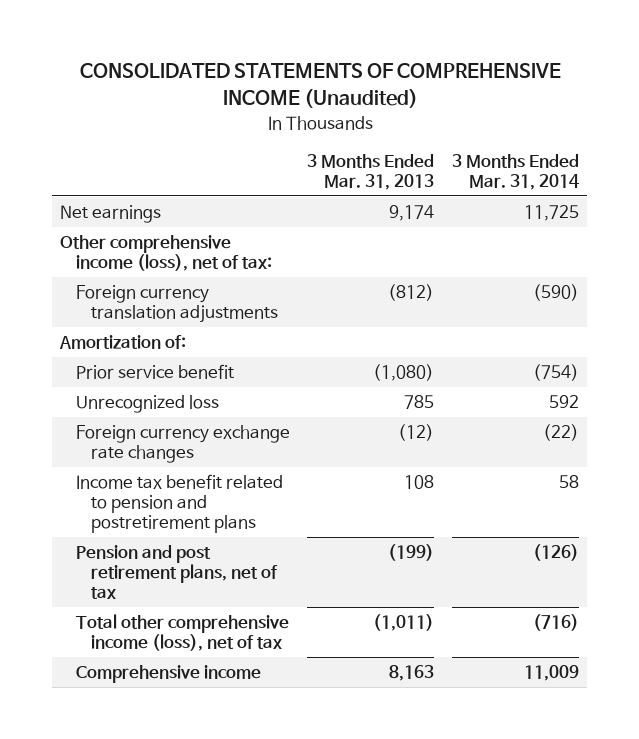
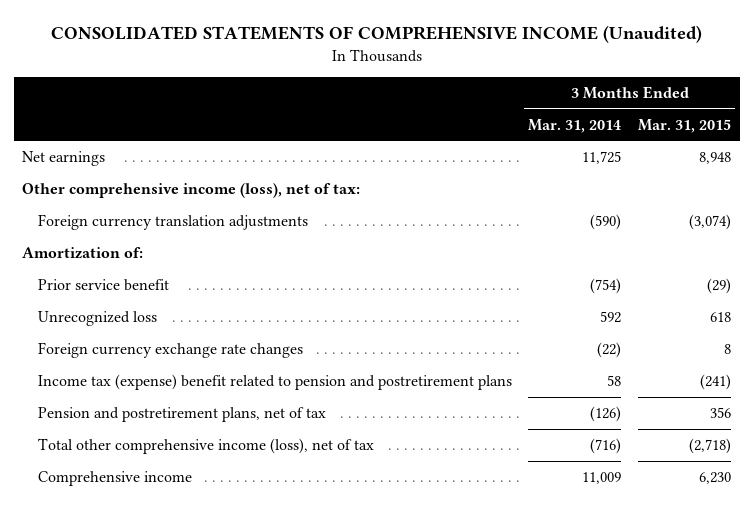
- | 3 Months Ended Mar. 31, 2013 | 3 Months Ended Mar. 31, 2014
+ | 3 Months Ended Mar. 31, 2014 | 3 Months Ended Mar. 31, 2015
- Income tax benefit related to pension and postretirement plans | 108 | 58
- Pension and post retirement plans, net of tax | (199) | (126)
+ Income tax (expense) benefit related to pension and postretirement plans | 58 | (241)
+ Pension and postretirement plans, net of tax | (126) | 356

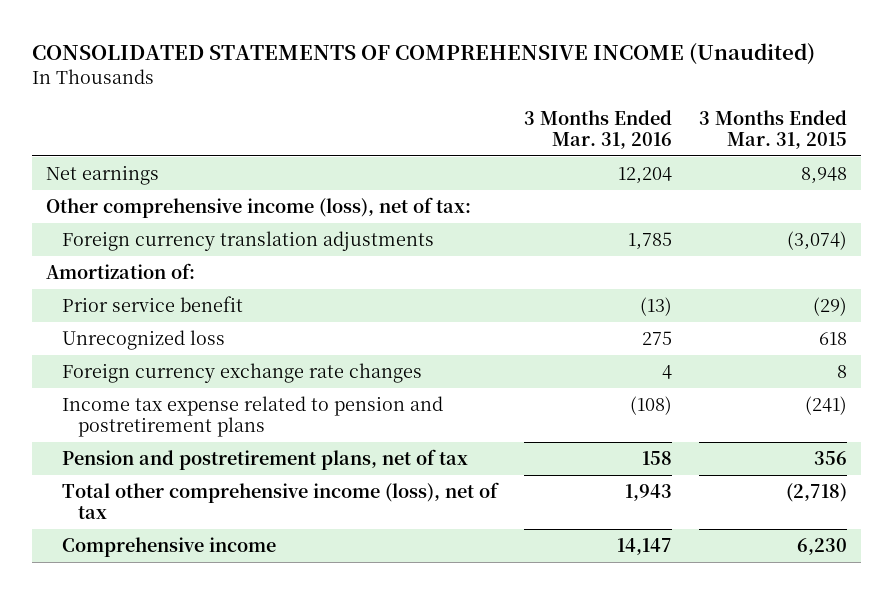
- | 3 Months Ended Mar. 31, 2014 | 3 Months Ended Mar. 31, 2015
+ | 3 Months Ended Mar. 31, 2016 | 3 Months Ended Mar. 31, 2015
- Income tax (expense) benefit related to pension and postretirement plans | 58 | (241)
+ Income tax expense related to pension and postretirement plans | (108) | (241)

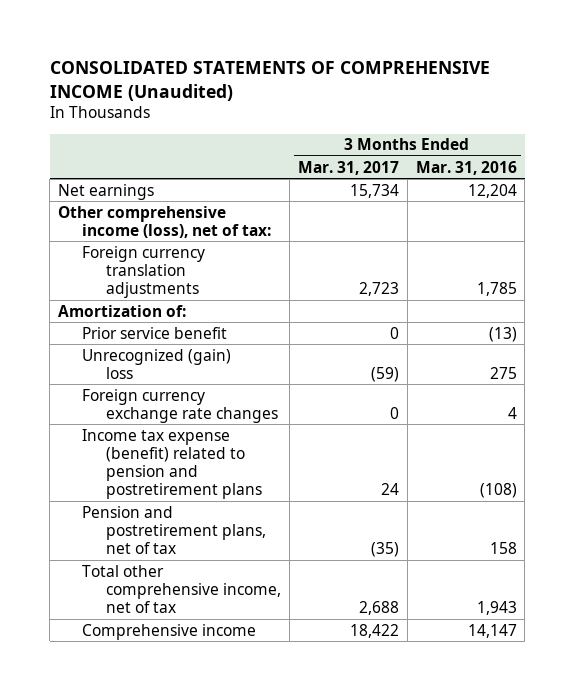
- | 3 Months Ended Mar. 31, 2016 | 3 Months Ended Mar. 31, 2015
+ | 3 Months Ended Mar. 31, 2017 | 3 Months Ended Mar. 31, 2016
- Unrecognized loss | 275 | 618
+ Unrecognized (gain) loss | (59) | 275
- Income tax expense related to pension and postretirement plans | (108) | (241)
+ Income tax expense (benefit) related to pension and postretirement plans | 24 | (108)
- Total other comprehensive income (loss), net of tax | 1,943 | (2,718)
+ Total other comprehensive income, net of tax | 2,688 | 1,943

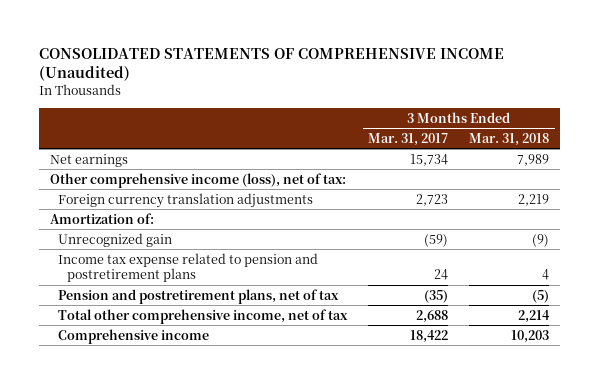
- | 3 Months Ended Mar. 31, 2017 | 3 Months Ended Mar. 31, 2016
+ | 3 Months Ended Mar. 31, 2017 | 3 Months Ended Mar. 31, 2018
- Prior service benefit | 0 | (13)
- Unrecognized (gain) loss | (59) | 275
- Foreign currency exchange rate changes | 0 | 4
- Income tax expense (benefit) related to pension and postretirement plans | 24 | (108)
+ Unrecognized gain | (59) | (9)
+ Income tax expense related to pension and postretirement plans | 24 | 4

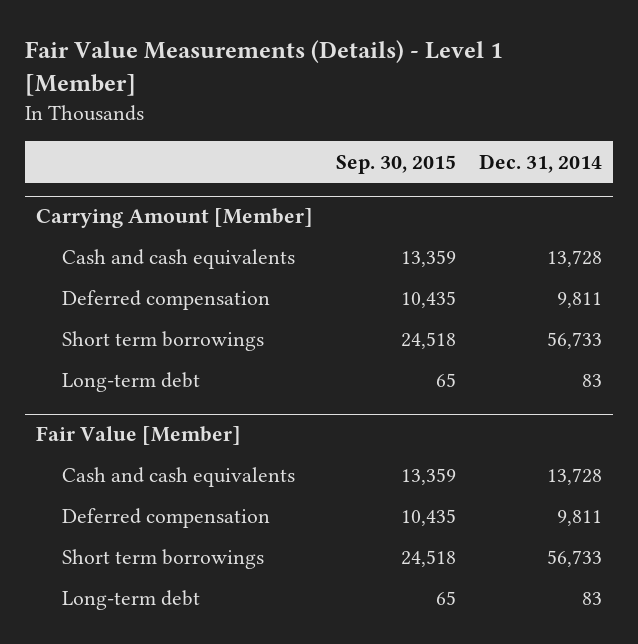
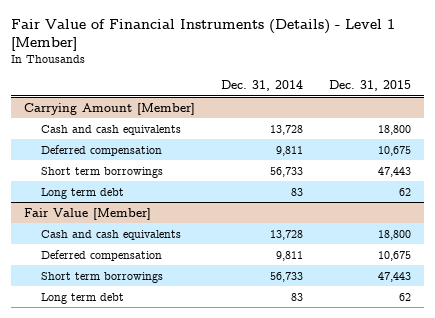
- Fair Value Measurements (Details) - Level 1 [Member]
+ Fair Value of Financial Instruments (Details) - Level 1 [Member]
- | Sep. 30, 2015 | Dec. 31, 2014
+ | Dec. 31, 2014 | Dec. 31, 2015
@ Carrying Amount [Member]
- Long-term debt | 65 | 83
+ Long term debt | 83 | 62
@ Fair Value [Member]
- Long-term debt | 65 | 83
+ Long term debt | 83 | 62

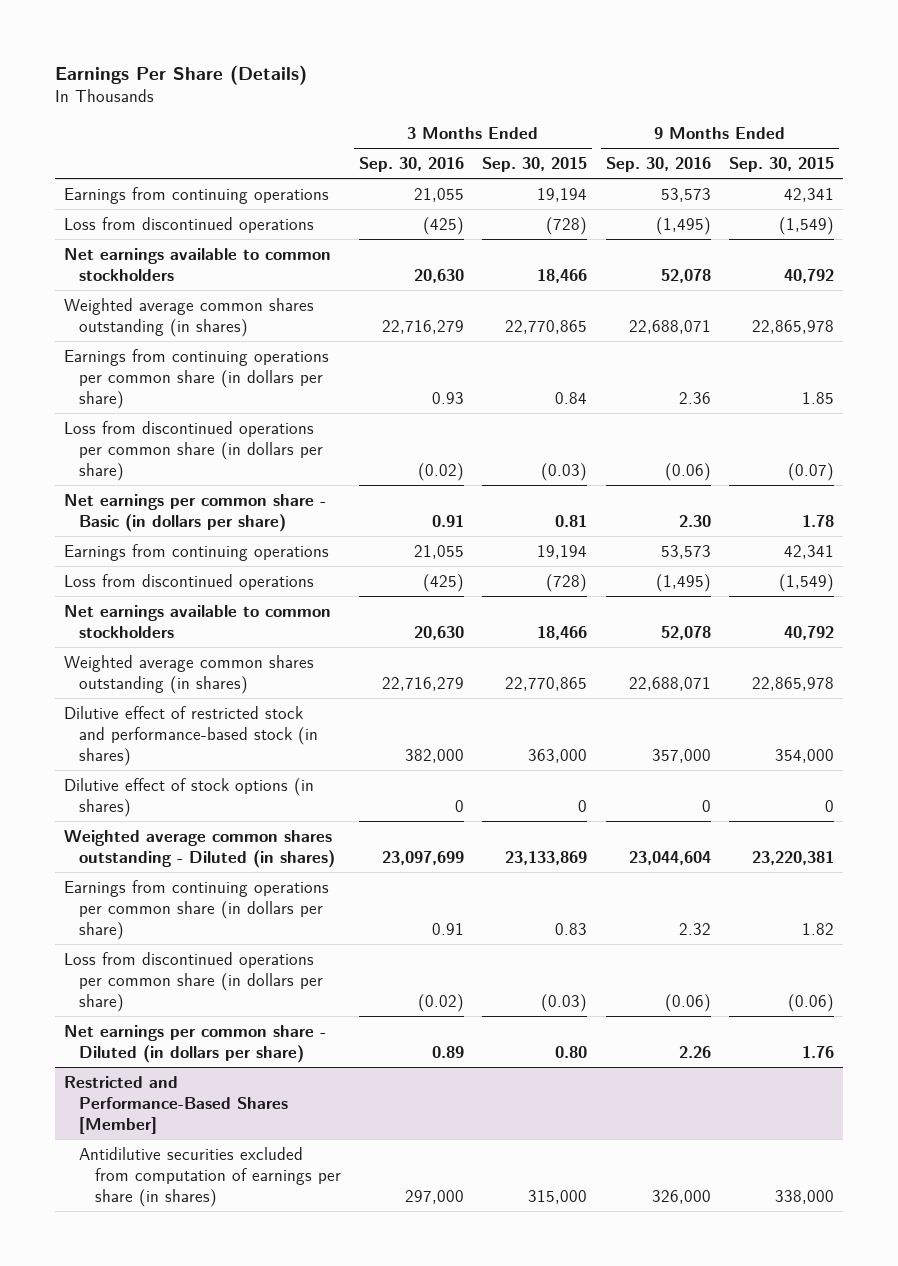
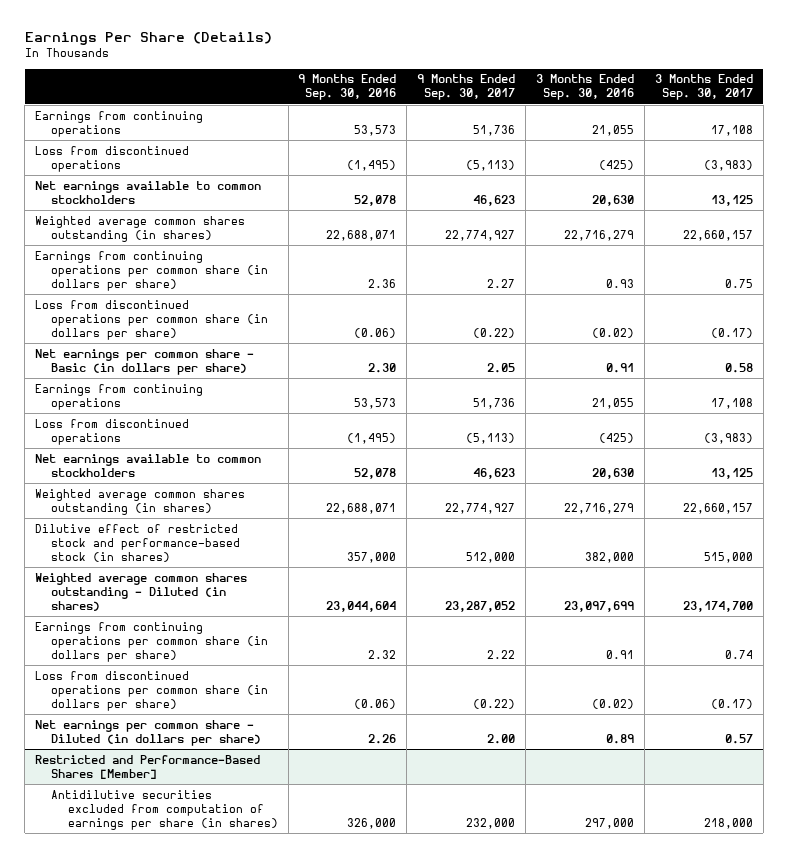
- | 3 Months Ended Sep. 30, 2016 | 3 Months Ended Sep. 30, 2015 | 9 Months Ended Sep. 30, 2016 | 9 Months Ended Sep. 30, 2015
+ | 9 Months Ended Sep. 30, 2016 | 9 Months Ended Sep. 30, 2017 | 3 Months Ended Sep. 30, 2016 | 3 Months Ended Sep. 30, 2017
- Dilutive effect of stock options (in shares) | 0 | 0 | 0 | 0

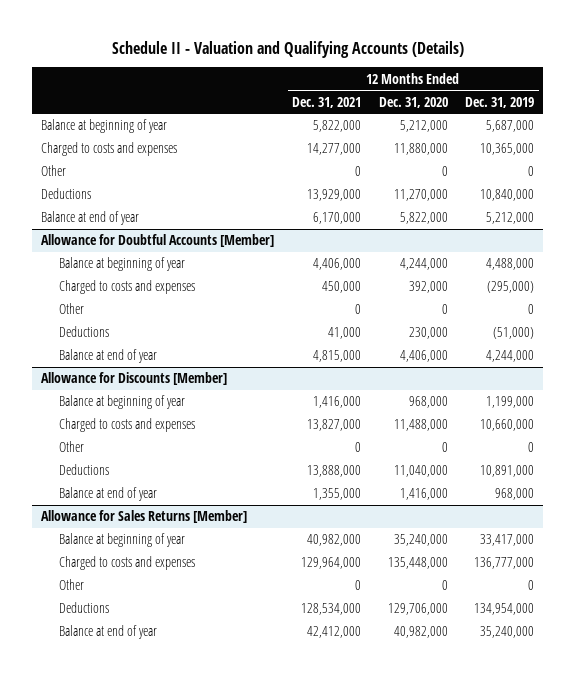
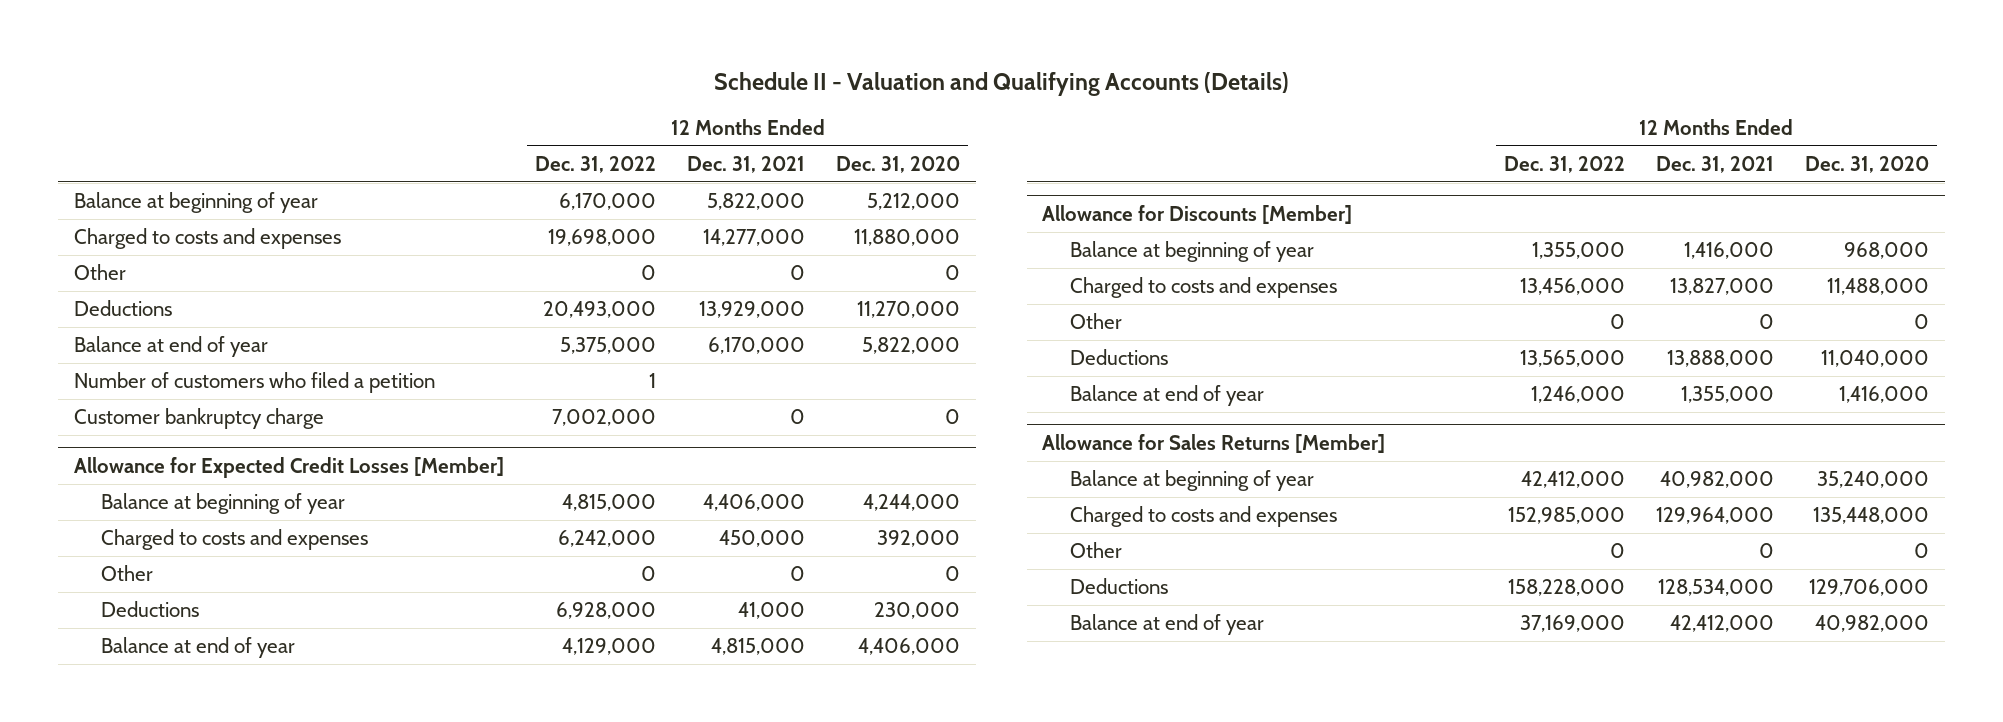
- | 12 Months Ended Dec. 31, 2021 | 12 Months Ended Dec. 31, 2020 | 12 Months Ended Dec. 31, 2019
+ | 12 Months Ended Dec. 31, 2022 | 12 Months Ended Dec. 31, 2021 | 12 Months Ended Dec. 31, 2020
- Allowance for Doubtful Accounts [Member]
+ Number of customers who filed a petition | 1 | |
+ Customer bankruptcy charge | 7,002,000 | 0 | 0
+ Allowance for Expected Credit Losses [Member]

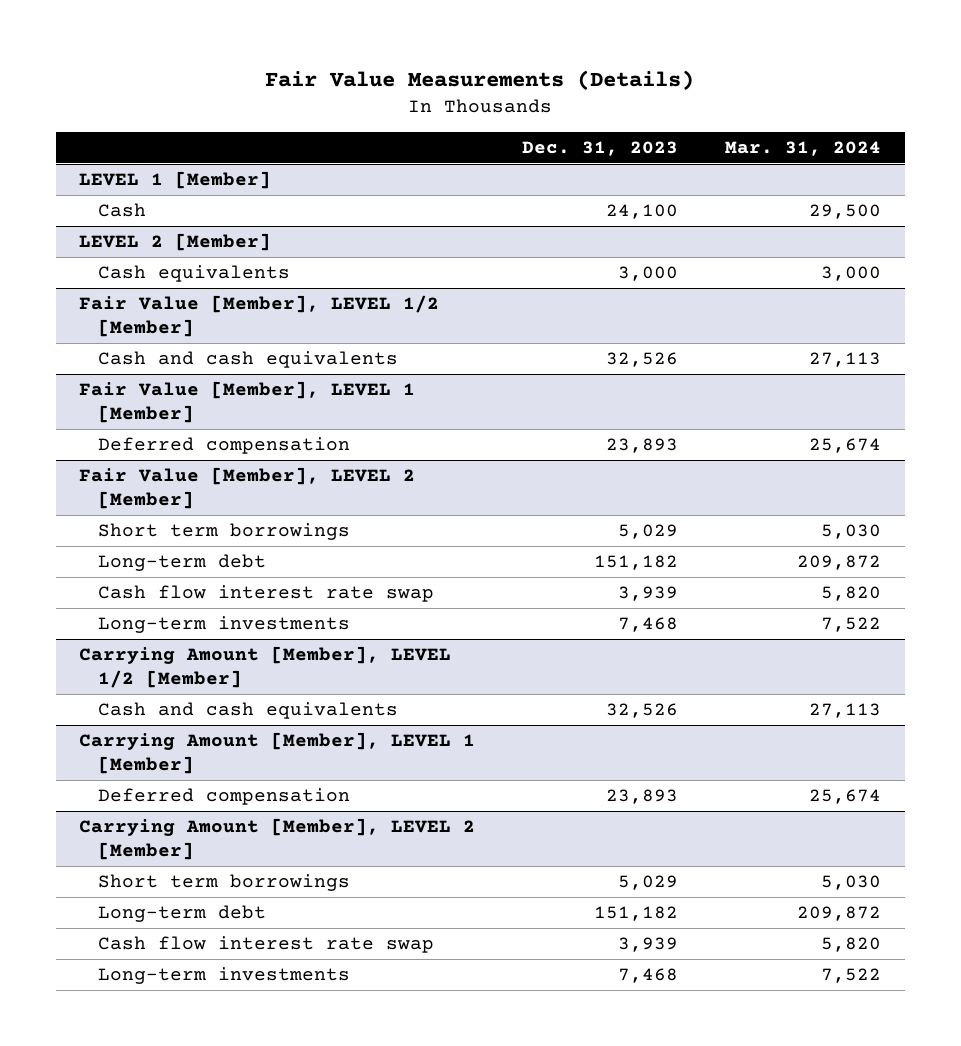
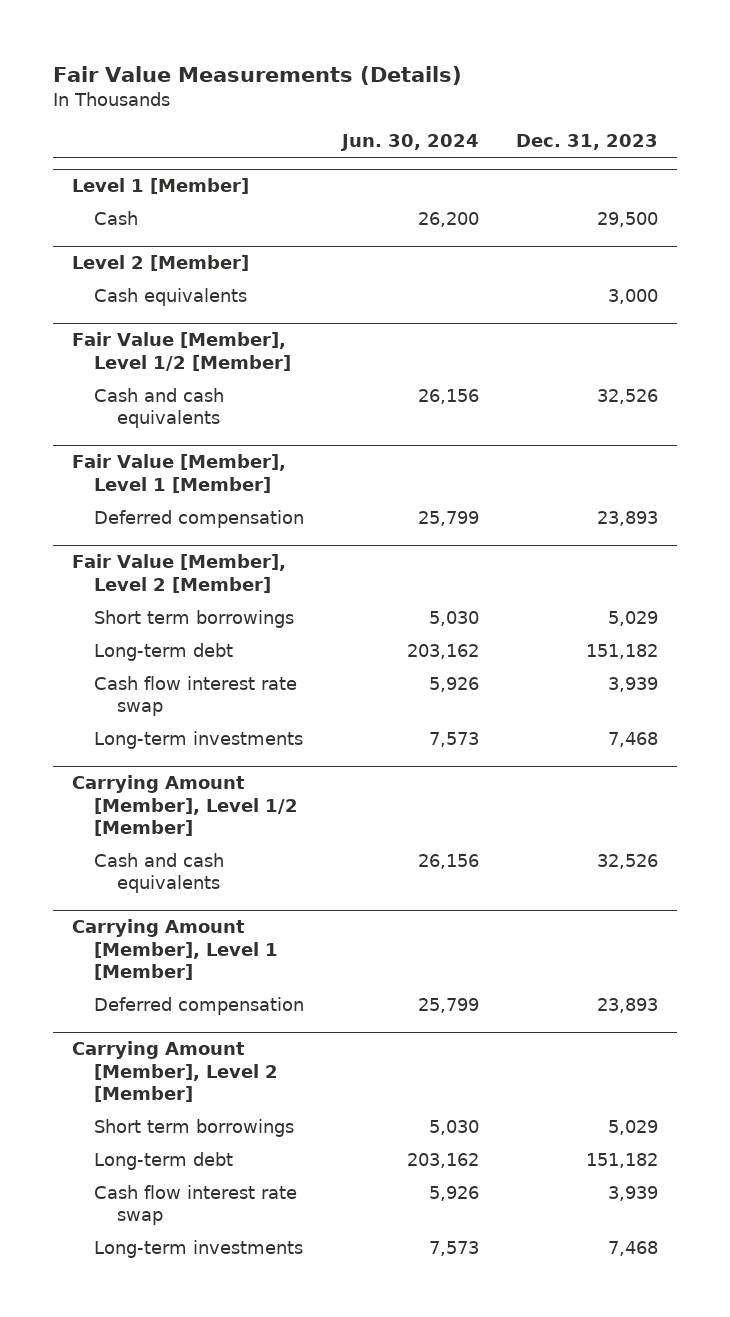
- | Dec. 31, 2023 | Mar. 31, 2024
+ | Jun. 30, 2024 | Dec. 31, 2023
- LEVEL 1 [Member]
- Cash | 24,100 | 29,500
- LEVEL 2 [Member]
+ Level 1 [Member]
+ Cash | 26,200 | 29,500
+ Level 2 [Member]
- Fair Value [Member], LEVEL 1/2 [Member]
+ Fair Value [Member], Level 1/2 [Member]
- Fair Value [Member], LEVEL 1 [Member]
+ Fair Value [Member], Level 1 [Member]
- Fair Value [Member], LEVEL 2 [Member]
+ Fair Value [Member], Level 2 [Member]
- Carrying Amount [Member], LEVEL 1/2 [Member]
+ Carrying Amount [Member], Level 1/2 [Member]
- Carrying Amount [Member], LEVEL 1 [Member]
+ Carrying Amount [Member], Level 1 [Member]
- Carrying Amount [Member], LEVEL 2 [Member]
+ Carrying Amount [Member], Level 2 [Member]

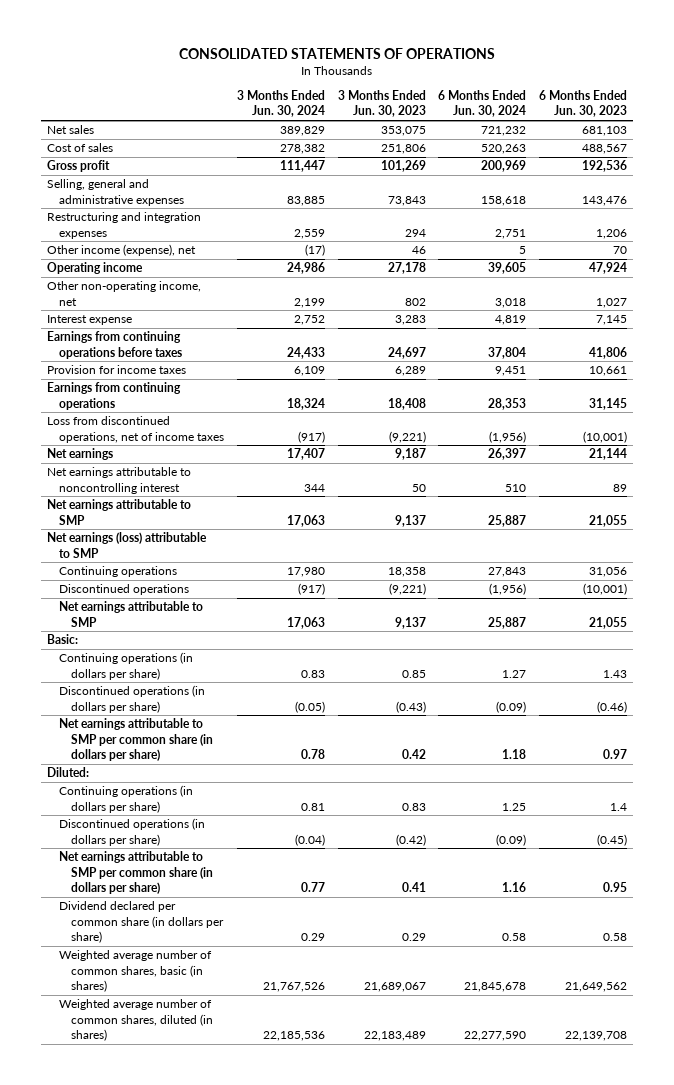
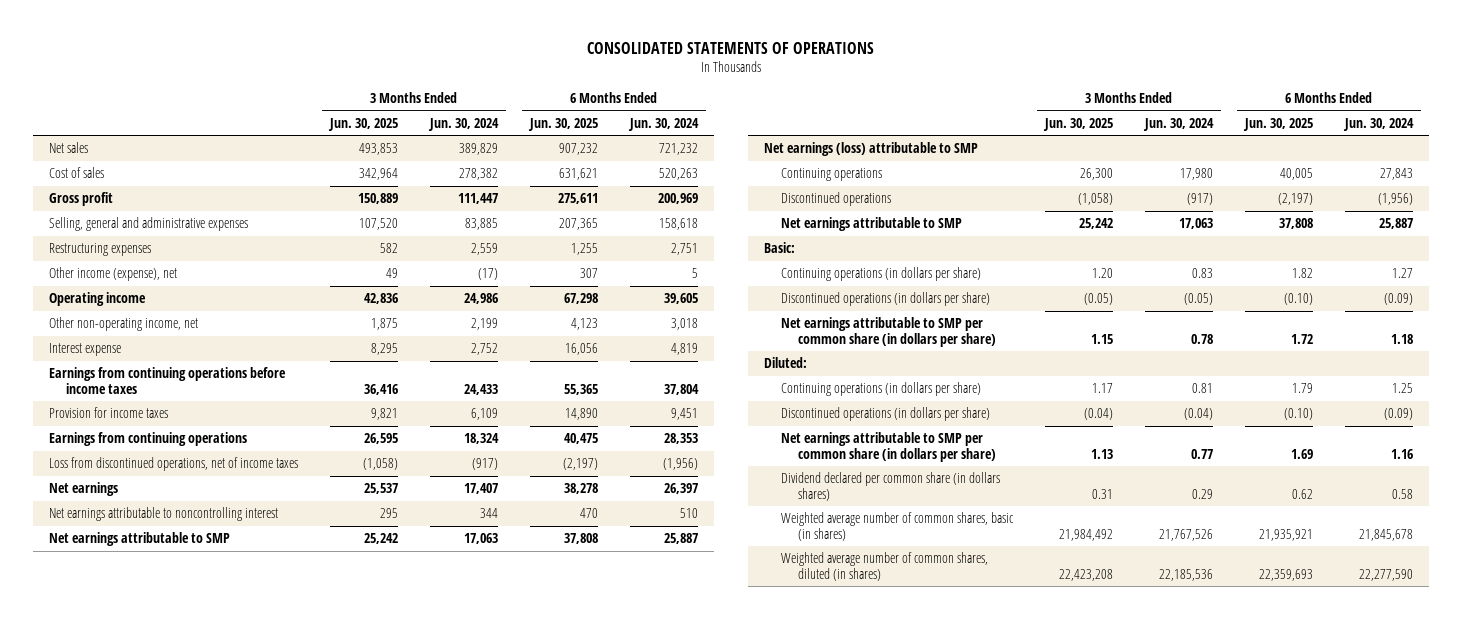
- | 3 Months Ended Jun. 30, 2024 | 3 Months Ended Jun. 30, 2023 | 6 Months Ended Jun. 30, 2024 | 6 Months Ended Jun. 30, 2023
+ | 3 Months Ended Jun. 30, 2025 | 3 Months Ended Jun. 30, 2024 | 6 Months Ended Jun. 30, 2025 | 6 Months Ended Jun. 30, 2024
- Restructuring and integration expenses | 2,559 | 294 | 2,751 | 1,206
+ Restructuring expenses | 582 | 2,559 | 1,255 | 2,751
- Earnings from continuing operations before taxes | 24,433 | 24,697 | 37,804 | 41,806
+ Earnings from continuing operations before income taxes | 36,416 | 24,433 | 55,365 | 37,804
- Dividend declared per common share (in dollars per share) | 0.29 | 0.29 | 0.58 | 0.58
+ Dividend declared per common share (in dollars shares) | 0.31 | 0.29 | 0.62 | 0.58

